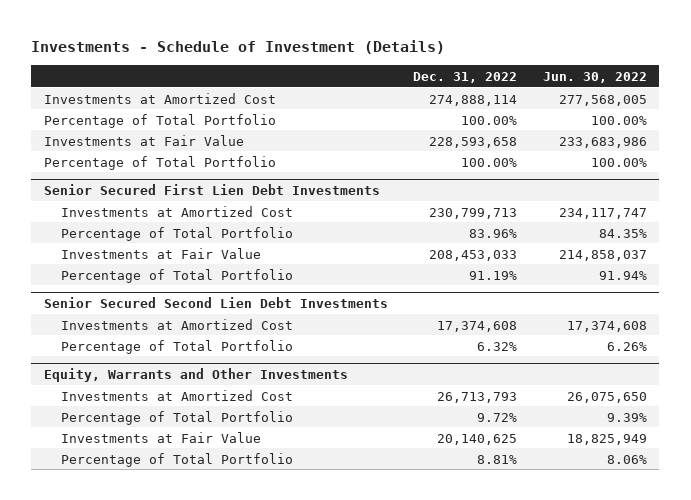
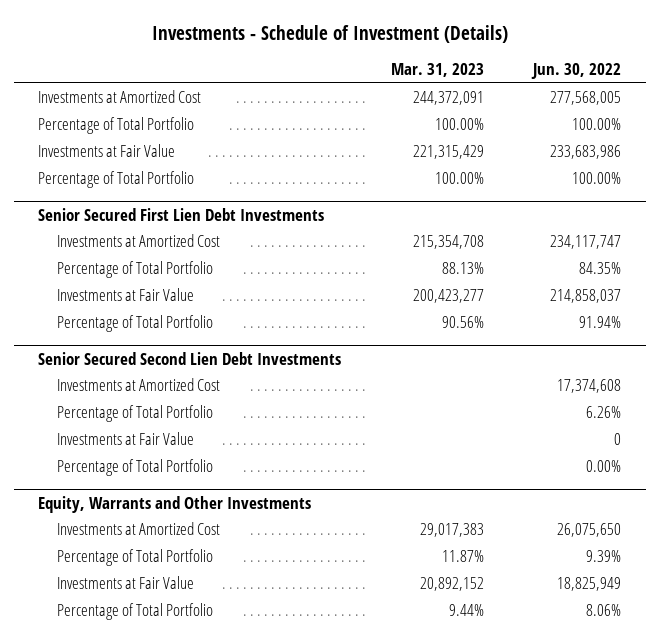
- | Dec. 31, 2022 | Jun. 30, 2022
+ | Mar. 31, 2023 | Jun. 30, 2022
@ Senior Secured Second Lien Debt Investments
+ Investments at Fair Value | | 0
+ Percentage of Total Portfolio | | 0.00%

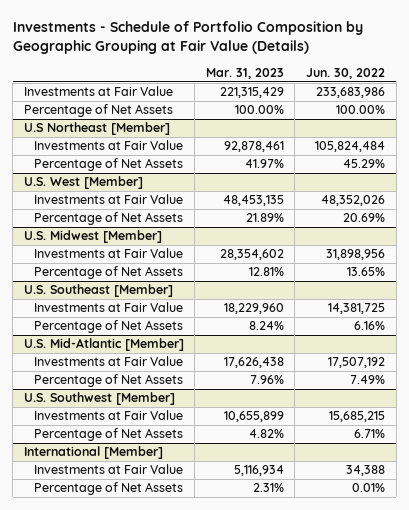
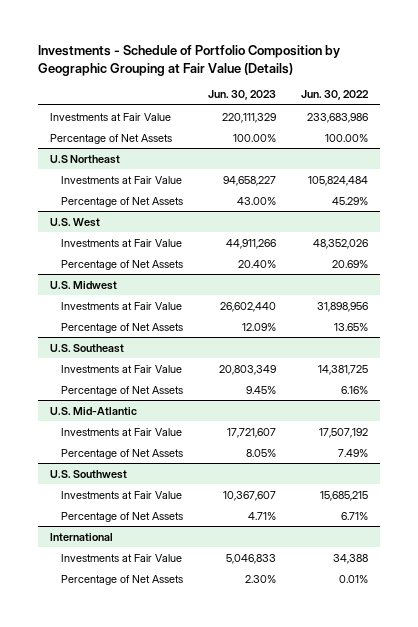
- | Mar. 31, 2023 | Jun. 30, 2022
+ | Jun. 30, 2023 | Jun. 30, 2022
- U.S Northeast [Member]
+ U.S Northeast
- U.S. West [Member]
+ U.S. West
- U.S. Midwest [Member]
+ U.S. Midwest
- U.S. Southeast [Member]
+ U.S. Southeast
- U.S. Mid-Atlantic [Member]
+ U.S. Mid-Atlantic
- U.S. Southwest [Member]
+ U.S. Southwest
- International [Member]
+ International

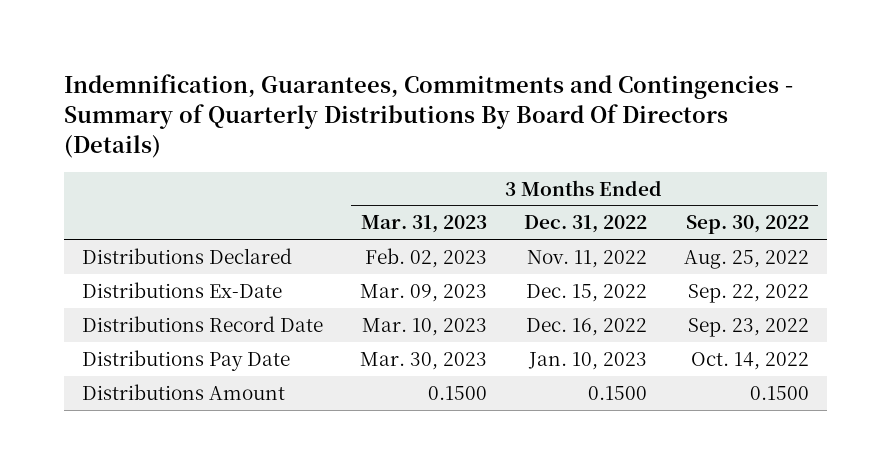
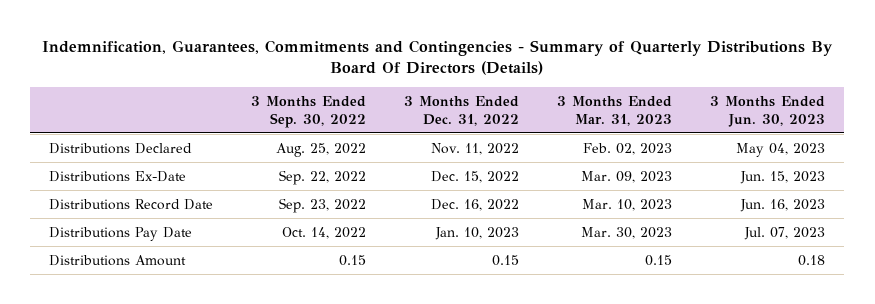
- | 3 Months Ended Mar. 31, 2023 | 3 Months Ended Dec. 31, 2022 | 3 Months Ended Sep. 30, 2022
+ | 3 Months Ended Sep. 30, 2022 | 3 Months Ended Dec. 31, 2022 | 3 Months Ended Mar. 31, 2023 | 3 Months Ended Jun. 30, 2023
- Distributions Amount | 0.1500 | 0.1500 | 0.1500
+ Distributions Amount | 0.15 | 0.15 | 0.15 | 0.18

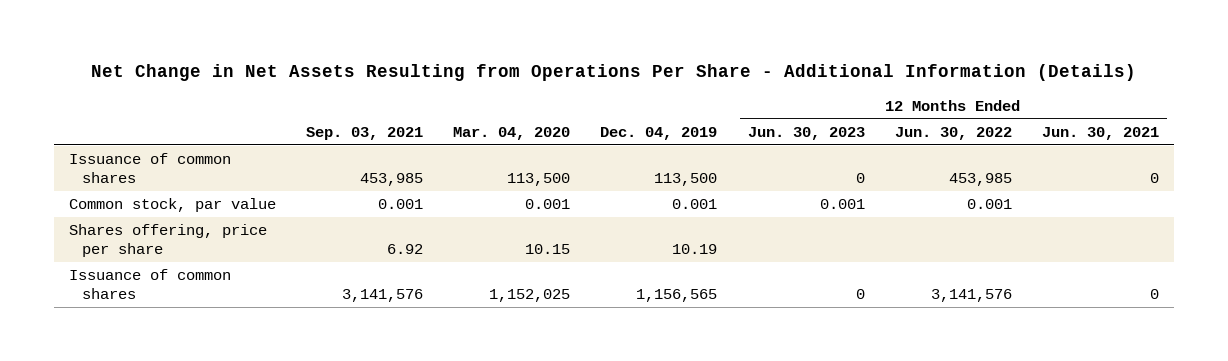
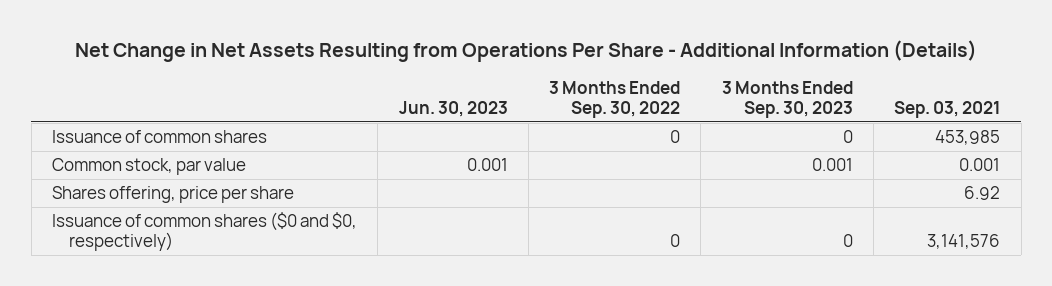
- | Sep. 03, 2021 | Mar. 04, 2020 | Dec. 04, 2019 | 12 Months Ended Jun. 30, 2023 | 12 Months Ended Jun. 30, 2022 | 12 Months Ended Jun. 30, 2021
+ | Jun. 30, 2023 | 3 Months Ended Sep. 30, 2022 | 3 Months Ended Sep. 30, 2023 | Sep. 03, 2021
- Issuance of common shares | 3,141,576 | 1,152,025 | 1,156,565 | 0 | 3,141,576 | 0
+ Issuance of common shares ($0 and $0, respectively) | | 0 | 0 | 3,141,576

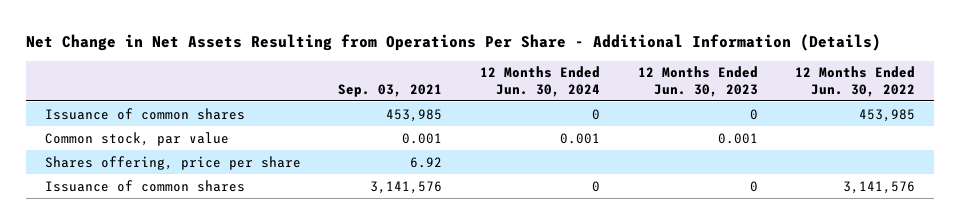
- | Jun. 30, 2023 | 3 Months Ended Sep. 30, 2022 | 3 Months Ended Sep. 30, 2023 | Sep. 03, 2021
+ | Sep. 03, 2021 | 12 Months Ended Jun. 30, 2024 | 12 Months Ended Jun. 30, 2023 | 12 Months Ended Jun. 30, 2022
- Issuance of common shares ($0 and $0, respectively) | | 0 | 0 | 3,141,576
+ Issuance of common shares | 3,141,576 | 0 | 0 | 3,141,576

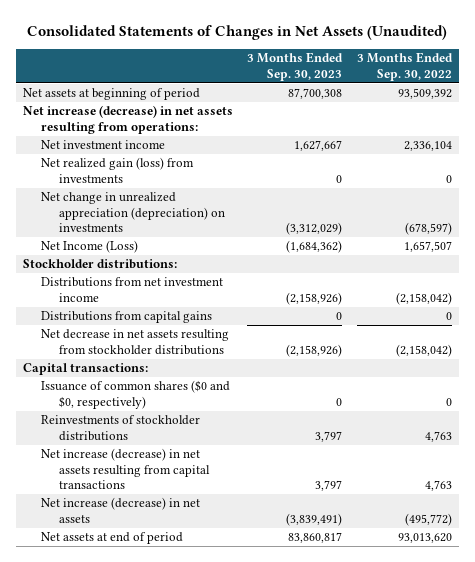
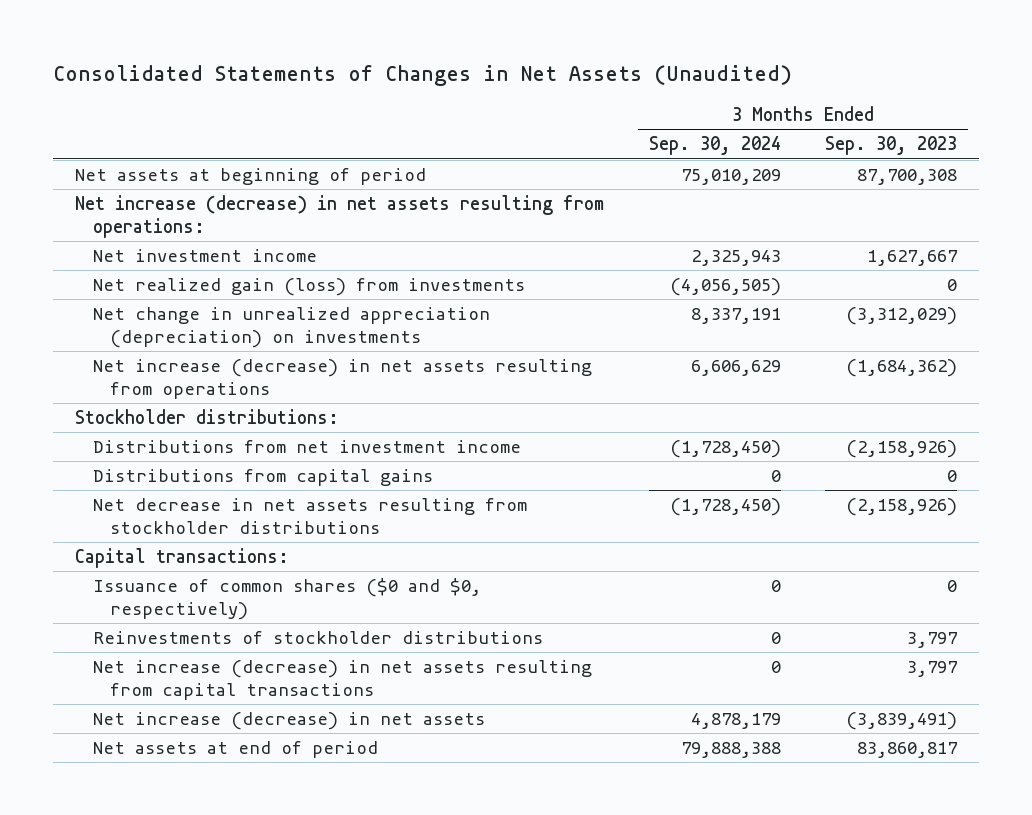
- | 3 Months Ended Sep. 30, 2023 | 3 Months Ended Sep. 30, 2022
+ | 3 Months Ended Sep. 30, 2024 | 3 Months Ended Sep. 30, 2023
- Net Income (Loss) | (1,684,362) | 1,657,507
+ Net increase (decrease) in net assets resulting from operations | 6,606,629 | (1,684,362)

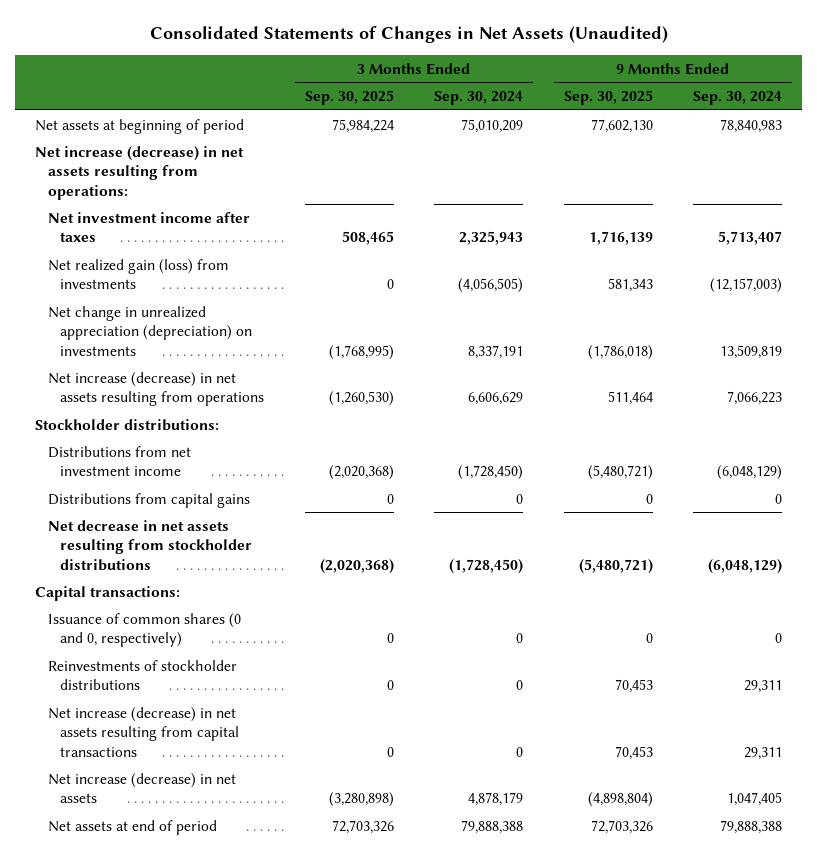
- | 3 Months Ended Sep. 30, 2024 | 3 Months Ended Sep. 30, 2023
+ | 3 Months Ended Sep. 30, 2025 | 3 Months Ended Sep. 30, 2024 | 9 Months Ended Sep. 30, 2025 | 9 Months Ended Sep. 30, 2024
- Net investment income | 2,325,943 | 1,627,667
+ Net investment income after taxes | 508,465 | 2,325,943 | 1,716,139 | 5,713,407
- Issuance of common shares ($0 and $0, respectively) | 0 | 0
+ Issuance of common shares (0 and 0, respectively) | 0 | 0 | 0 | 0

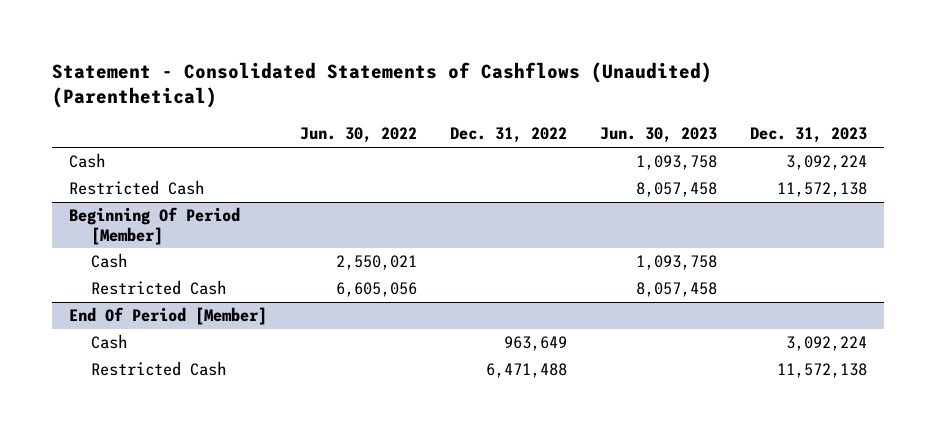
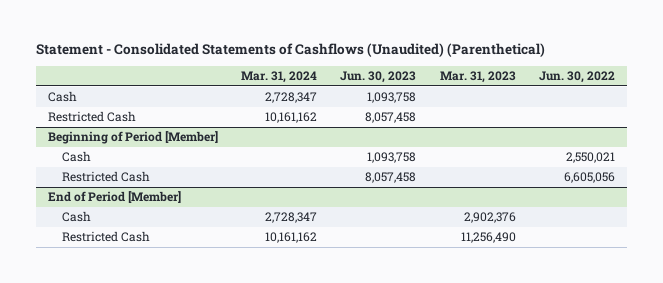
- | Jun. 30, 2022 | Dec. 31, 2022 | Jun. 30, 2023 | Dec. 31, 2023
+ | Mar. 31, 2024 | Jun. 30, 2023 | Mar. 31, 2023 | Jun. 30, 2022
- Beginning Of Period [Member]
+ Beginning of Period [Member]
- End Of Period [Member]
+ End of Period [Member]

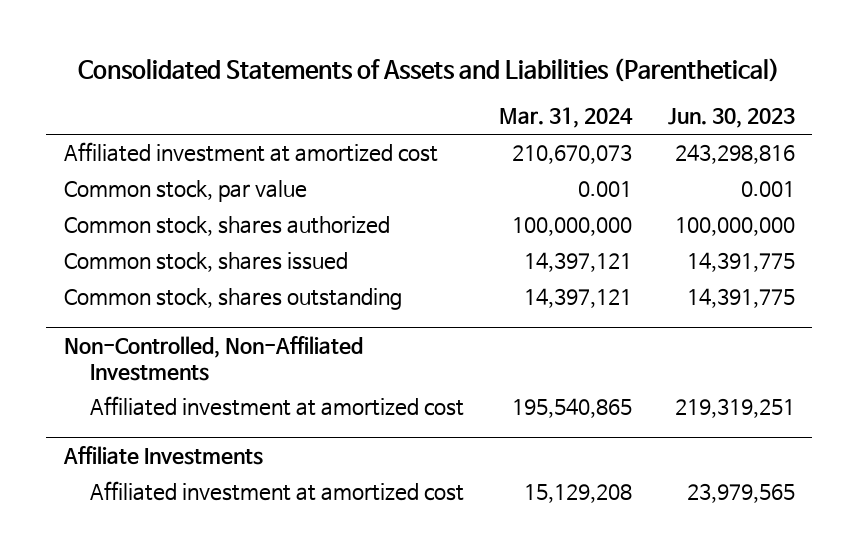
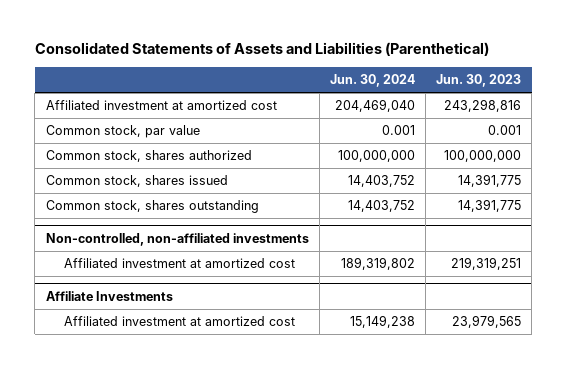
- | Mar. 31, 2024 | Jun. 30, 2023
+ | Jun. 30, 2024 | Jun. 30, 2023
- Non-Controlled, Non-Affiliated Investments
+ Non-controlled, non-affiliated investments

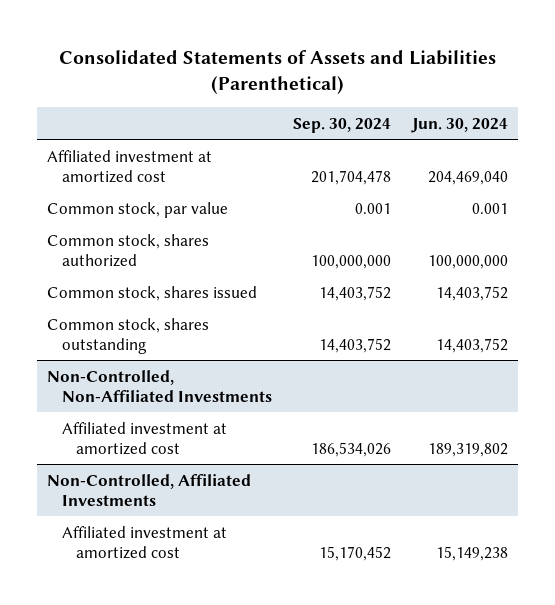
- | Jun. 30, 2024 | Jun. 30, 2023
+ | Sep. 30, 2024 | Jun. 30, 2024
- Non-controlled, non-affiliated investments
+ Non-Controlled, Non-Affiliated Investments
- Affiliate Investments
+ Non-Controlled, Affiliated Investments

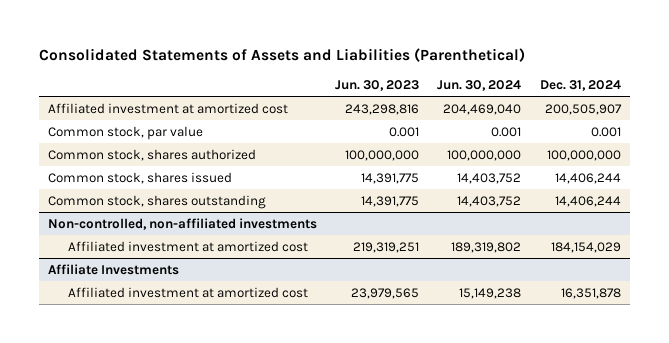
- | Sep. 30, 2024 | Jun. 30, 2024
+ | Jun. 30, 2023 | Jun. 30, 2024 | Dec. 31, 2024
- Non-Controlled, Non-Affiliated Investments
+ Non-controlled, non-affiliated investments
- Non-Controlled, Affiliated Investments
+ Affiliate Investments

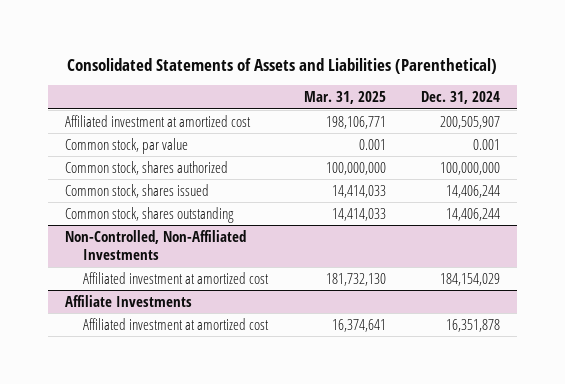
- | Jun. 30, 2023 | Jun. 30, 2024 | Dec. 31, 2024
+ | Mar. 31, 2025 | Dec. 31, 2024
- Non-controlled, non-affiliated investments
+ Non-Controlled, Non-Affiliated Investments

